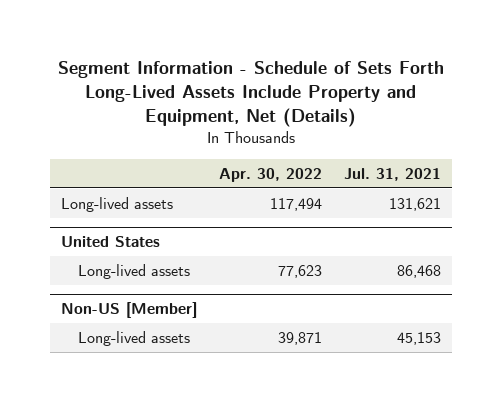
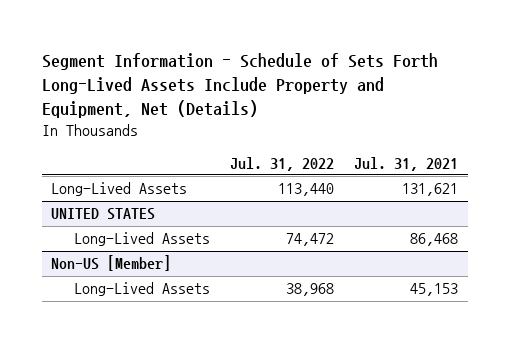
- | Apr. 30, 2022 | Jul. 31, 2021
+ | Jul. 31, 2022 | Jul. 31, 2021
- Long-lived assets | 117,494 | 131,621
- United States
- Long-lived assets | 77,623 | 86,468
+ Long-Lived Assets | 113,440 | 131,621
+ UNITED STATES
+ Long-Lived Assets | 74,472 | 86,468
@ Non-US [Member]
- Long-lived assets | 39,871 | 45,153
+ Long-Lived Assets | 38,968 | 45,153

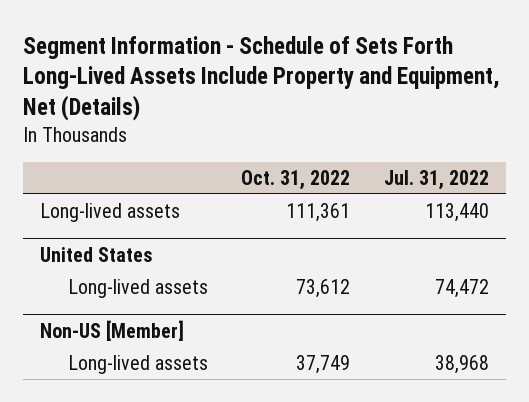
- | Jul. 31, 2022 | Jul. 31, 2021
+ | Oct. 31, 2022 | Jul. 31, 2022
- Long-Lived Assets | 113,440 | 131,621
- UNITED STATES
- Long-Lived Assets | 74,472 | 86,468
+ Long-lived assets | 111,361 | 113,440
+ United States
+ Long-lived assets | 73,612 | 74,472
@ Non-US [Member]
- Long-Lived Assets | 38,968 | 45,153
+ Long-lived assets | 37,749 | 38,968

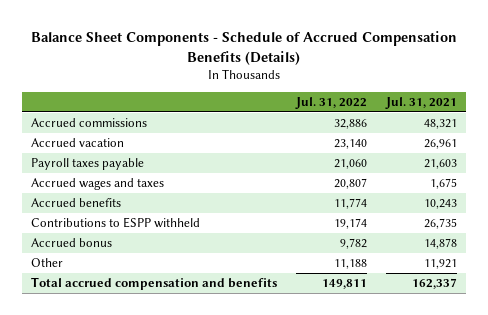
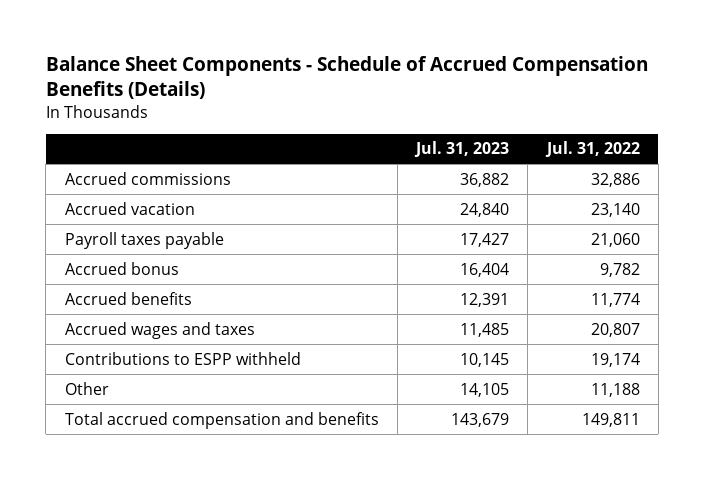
- | Jul. 31, 2022 | Jul. 31, 2021
+ | Jul. 31, 2023 | Jul. 31, 2022
moved up: Accrued bonus | 16,404 | 9,782
moved down: Accrued wages and taxes | 11,485 | 20,807

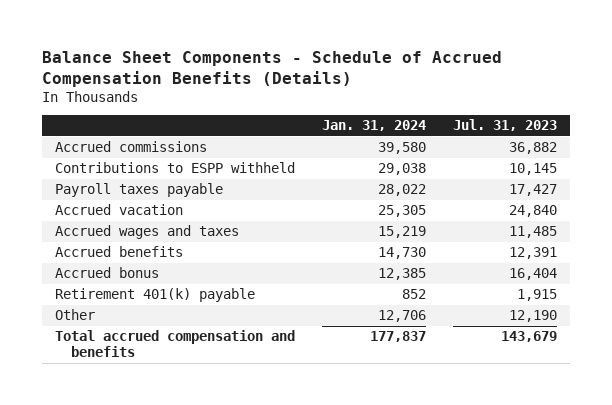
- | Jul. 31, 2023 | Jul. 31, 2022
+ | Jan. 31, 2024 | Jul. 31, 2023
moved up: Contributions to ESPP withheld | 29,038 | 10,145
moved down: Accrued vacation | 25,305 | 24,840
- Other | 14,105 | 11,188
moved down: Accrued benefits | 14,730 | 12,391
moved down: Accrued bonus | 12,385 | 16,404
+ Retirement 401(k) payable | 852 | 1,915
+ Other | 12,706 | 12,190

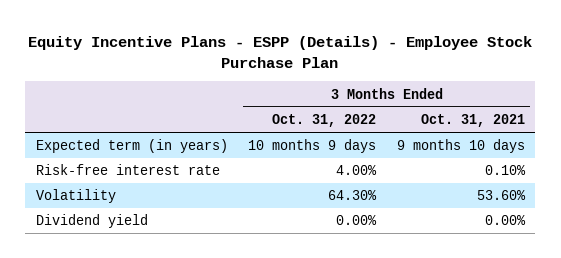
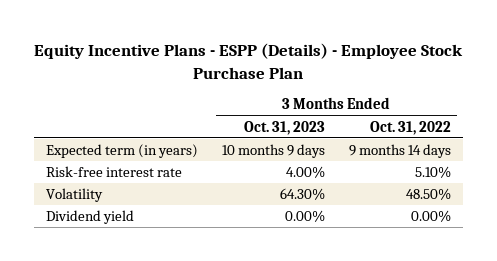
- | 3 Months Ended Oct. 31, 2022 | 3 Months Ended Oct. 31, 2021
+ | 3 Months Ended Oct. 31, 2023 | 3 Months Ended Oct. 31, 2022
- Expected term (in years) | 10 months 9 days | 9 months 10 days
- Risk-free interest rate | 4.00% | 0.10%
- Volatility | 64.30% | 53.60%
+ Expected term (in years) | 10 months 9 days | 9 months 14 days
+ Risk-free interest rate | 4.00% | 5.10%
+ Volatility | 64.30% | 48.50%

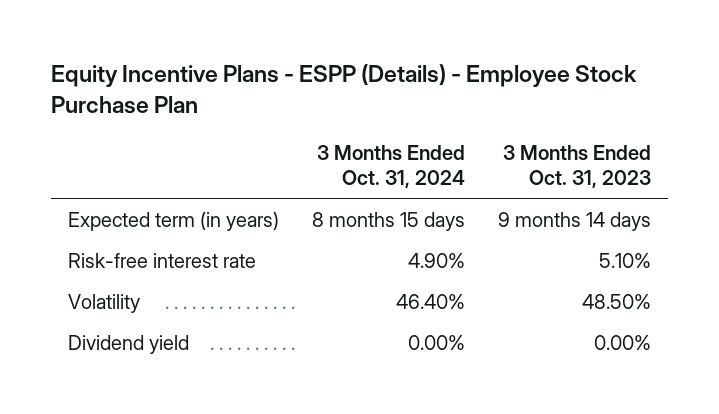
- | 3 Months Ended Oct. 31, 2023 | 3 Months Ended Oct. 31, 2022
+ | 3 Months Ended Oct. 31, 2024 | 3 Months Ended Oct. 31, 2023
- Expected term (in years) | 10 months 9 days | 9 months 14 days
- Risk-free interest rate | 4.00% | 5.10%
- Volatility | 64.30% | 48.50%
+ Expected term (in years) | 8 months 15 days | 9 months 14 days
+ Risk-free interest rate | 4.90% | 5.10%
+ Volatility | 46.40% | 48.50%

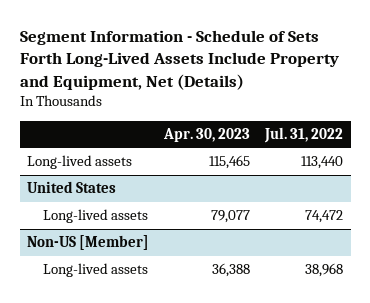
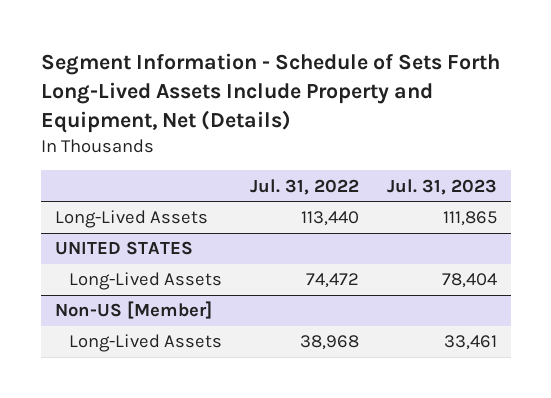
- | Apr. 30, 2023 | Jul. 31, 2022
+ | Jul. 31, 2022 | Jul. 31, 2023
- Long-lived assets | 115,465 | 113,440
- United States
- Long-lived assets | 79,077 | 74,472
+ Long-Lived Assets | 113,440 | 111,865
+ UNITED STATES
+ Long-Lived Assets | 74,472 | 78,404
@ Non-US [Member]
- Long-lived assets | 36,388 | 38,968
+ Long-Lived Assets | 38,968 | 33,461

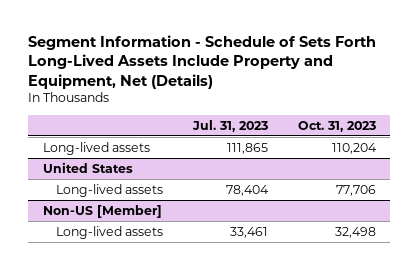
- | Jul. 31, 2022 | Jul. 31, 2023
+ | Jul. 31, 2023 | Oct. 31, 2023
- Long-Lived Assets | 113,440 | 111,865
- UNITED STATES
- Long-Lived Assets | 74,472 | 78,404
+ Long-lived assets | 111,865 | 110,204
+ United States
+ Long-lived assets | 78,404 | 77,706
@ Non-US [Member]
- Long-Lived Assets | 38,968 | 33,461
+ Long-lived assets | 33,461 | 32,498

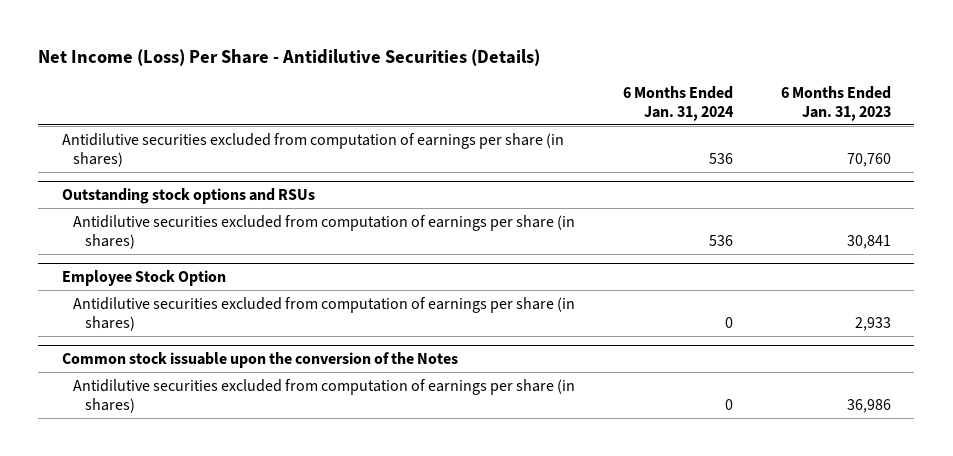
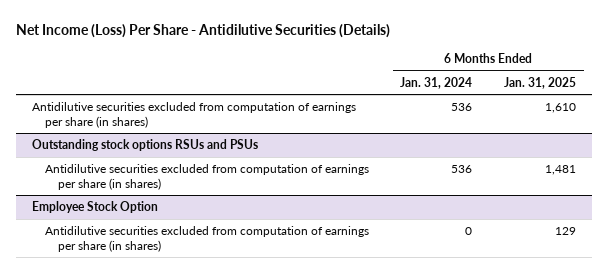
- | 6 Months Ended Jan. 31, 2024 | 6 Months Ended Jan. 31, 2023
+ | 6 Months Ended Jan. 31, 2024 | 6 Months Ended Jan. 31, 2025
- Outstanding stock options and RSUs
+ Outstanding stock options RSUs and PSUs
- Common stock issuable upon the conversion of the Notes
- Antidilutive securities excluded from computation of earnings per share (in shares) | 0 | 36,986

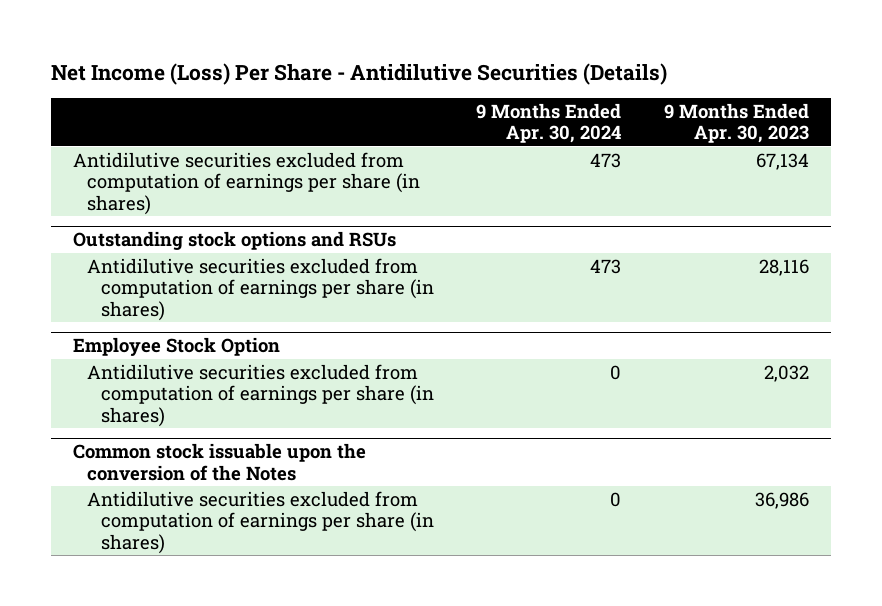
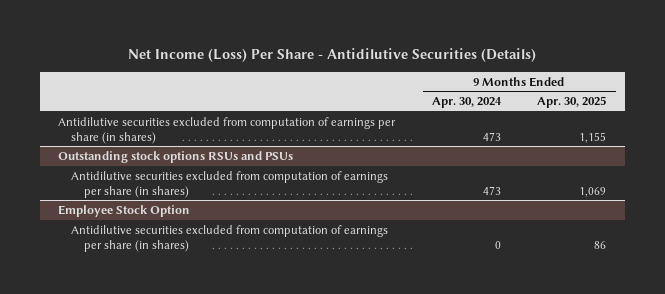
- | 9 Months Ended Apr. 30, 2024 | 9 Months Ended Apr. 30, 2023
+ | 9 Months Ended Apr. 30, 2024 | 9 Months Ended Apr. 30, 2025
- Outstanding stock options and RSUs
+ Outstanding stock options RSUs and PSUs
- Common stock issuable upon the conversion of the Notes
- Antidilutive securities excluded from computation of earnings per share (in shares) | 0 | 36,986

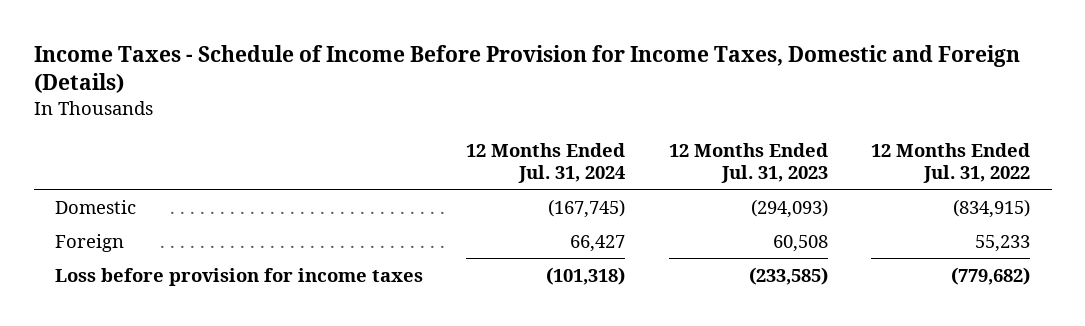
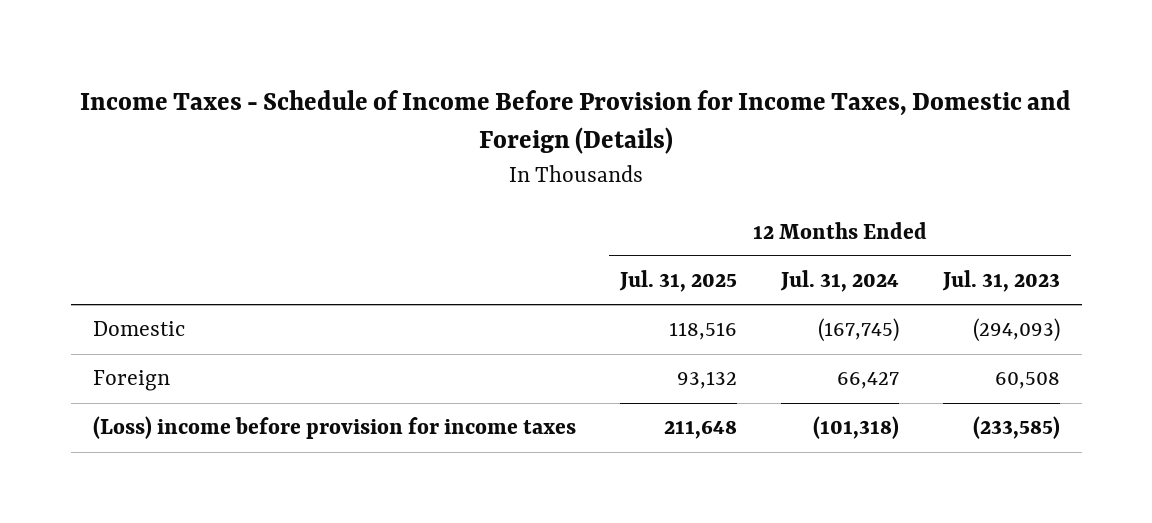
- | 12 Months Ended Jul. 31, 2024 | 12 Months Ended Jul. 31, 2023 | 12 Months Ended Jul. 31, 2022
+ | 12 Months Ended Jul. 31, 2025 | 12 Months Ended Jul. 31, 2024 | 12 Months Ended Jul. 31, 2023
- Loss before provision for income taxes | (101,318) | (233,585) | (779,682)
+ (Loss) income before provision for income taxes | 211,648 | (101,318) | (233,585)

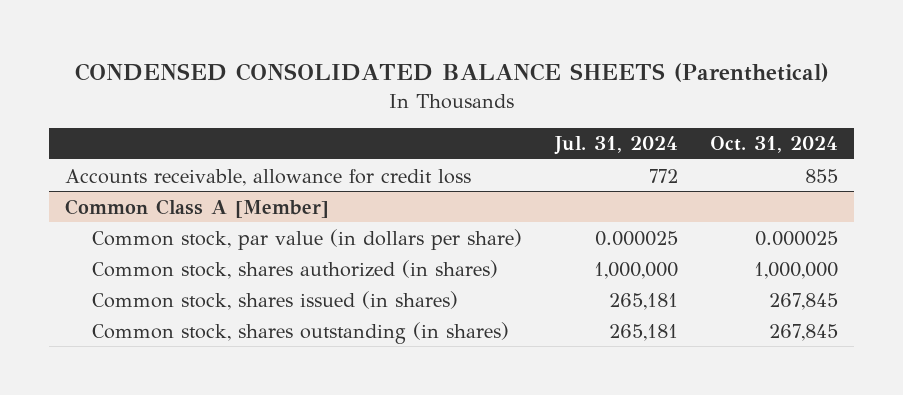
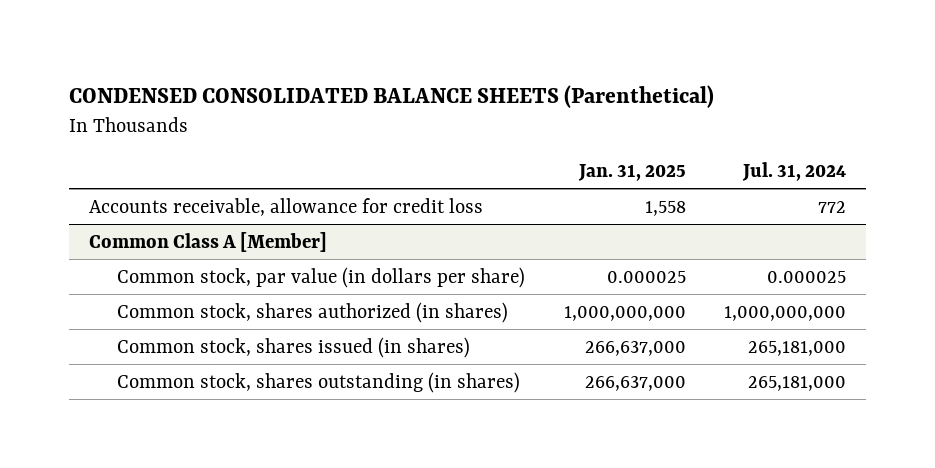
- | Jul. 31, 2024 | Oct. 31, 2024
+ | Jan. 31, 2025 | Jul. 31, 2024
@ Common Class A [Member]
- Common stock, shares authorized (in shares) | 1,000,000 | 1,000,000
- Common stock, shares issued (in shares) | 265,181 | 267,845
- Common stock, shares outstanding (in shares) | 265,181 | 267,845
+ Common stock, shares authorized (in shares) | 1,000,000,000 | 1,000,000,000
+ Common stock, shares issued (in shares) | 266,637,000 | 265,181,000
+ Common stock, shares outstanding (in shares) | 266,637,000 | 265,181,000

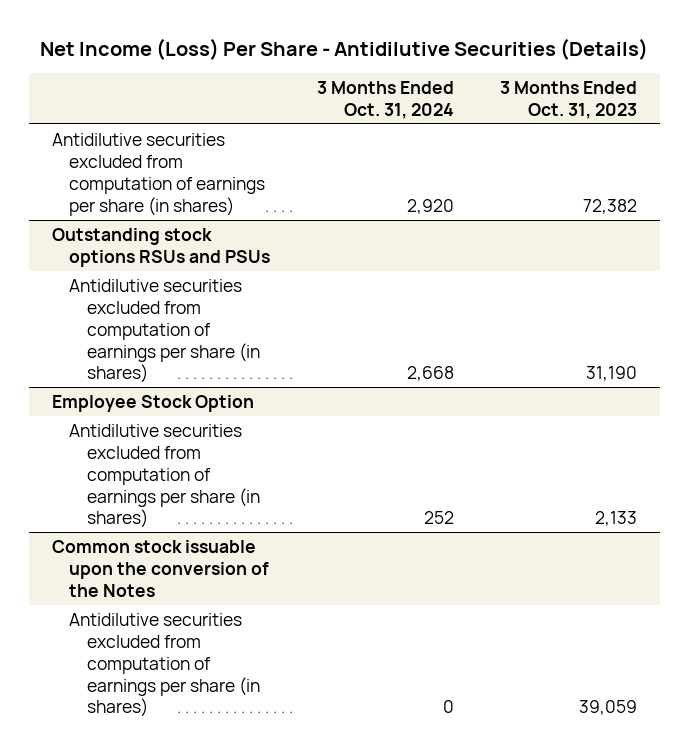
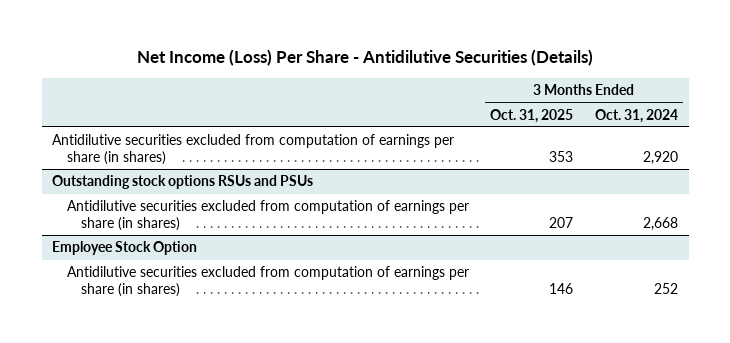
- | 3 Months Ended Oct. 31, 2024 | 3 Months Ended Oct. 31, 2023
+ | 3 Months Ended Oct. 31, 2025 | 3 Months Ended Oct. 31, 2024
- Common stock issuable upon the conversion of the Notes
- Antidilutive securities excluded from computation of earnings per share (in shares) | 0 | 39,059

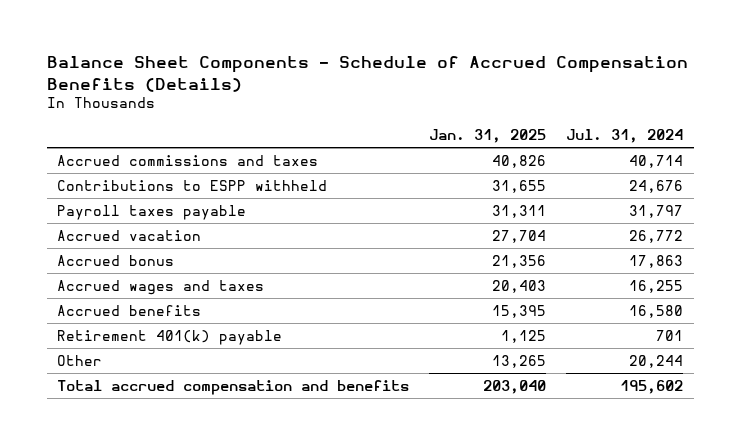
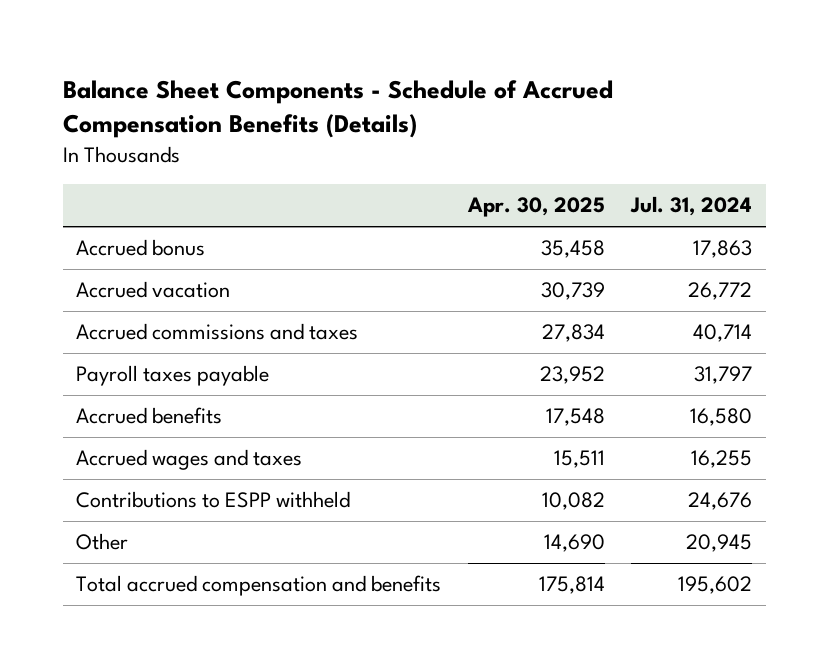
- | Jan. 31, 2025 | Jul. 31, 2024
+ | Apr. 30, 2025 | Jul. 31, 2024
moved up: Accrued bonus | 35,458 | 17,863
moved up: Accrued vacation | 30,739 | 26,772
- Retirement 401(k) payable | 1,125 | 701
- Other | 13,265 | 20,244
moved down: Accrued wages and taxes | 15,511 | 16,255
moved down: Contributions to ESPP withheld | 10,082 | 24,676
+ Other | 14,690 | 20,945

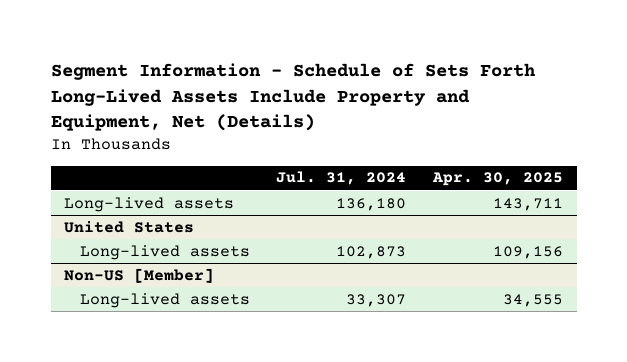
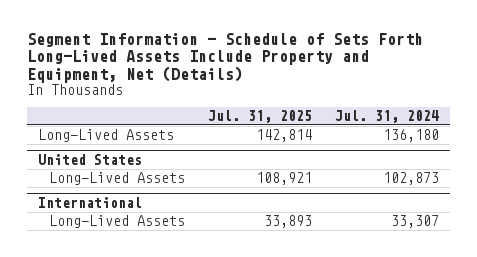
- | Jul. 31, 2024 | Apr. 30, 2025
+ | Jul. 31, 2025 | Jul. 31, 2024
- Long-lived assets | 136,180 | 143,711
+ Long-Lived Assets | 142,814 | 136,180
@ United States
- Long-lived assets | 102,873 | 109,156
- Non-US [Member]
- Long-lived assets | 33,307 | 34,555
@ United States
+ Long-Lived Assets | 108,921 | 102,873
+ International
+ Long-Lived Assets | 33,893 | 33,307

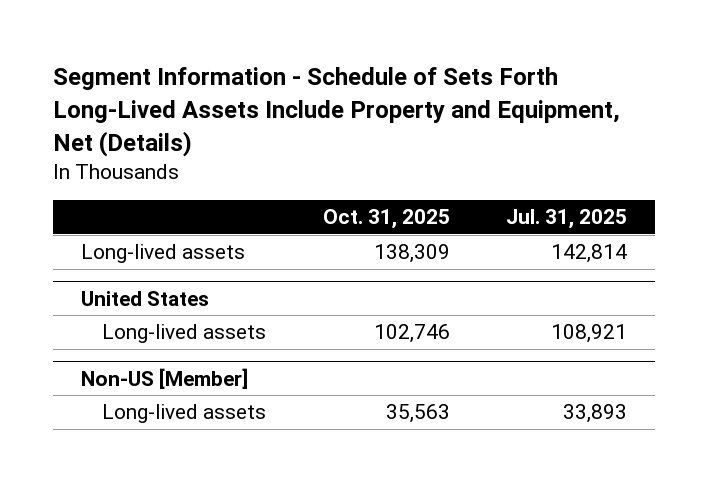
- | Jul. 31, 2025 | Jul. 31, 2024
+ | Oct. 31, 2025 | Jul. 31, 2025
- Long-Lived Assets | 142,814 | 136,180
+ Long-lived assets | 138,309 | 142,814
@ United States
- Long-Lived Assets | 108,921 | 102,873
- International
- Long-Lived Assets | 33,893 | 33,307
@ United States
+ Long-lived assets | 102,746 | 108,921
+ Non-US [Member]
+ Long-lived assets | 35,563 | 33,893

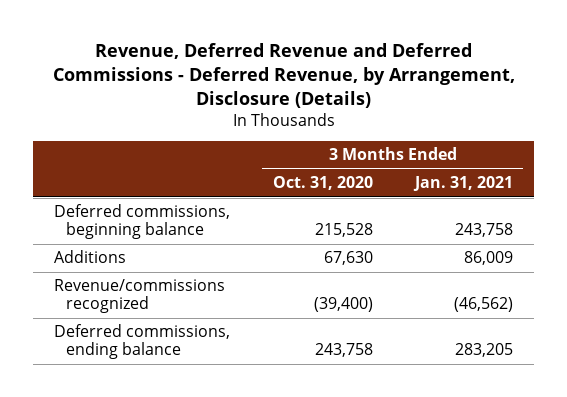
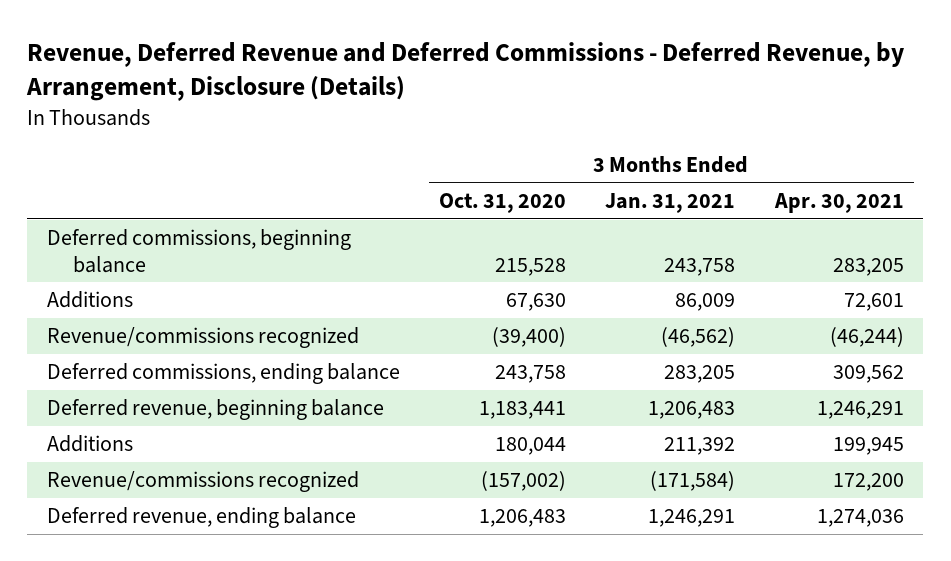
- | 3 Months Ended Oct. 31, 2020 | 3 Months Ended Jan. 31, 2021
+ | 3 Months Ended Oct. 31, 2020 | 3 Months Ended Jan. 31, 2021 | 3 Months Ended Apr. 30, 2021
+ Deferred revenue, beginning balance | 1,183,441 | 1,206,483 | 1,246,291
+ Additions | 180,044 | 211,392 | 199,945
+ Revenue/commissions recognized | (157,002) | (171,584) | 172,200
+ Deferred revenue, ending balance | 1,206,483 | 1,246,291 | 1,274,036

